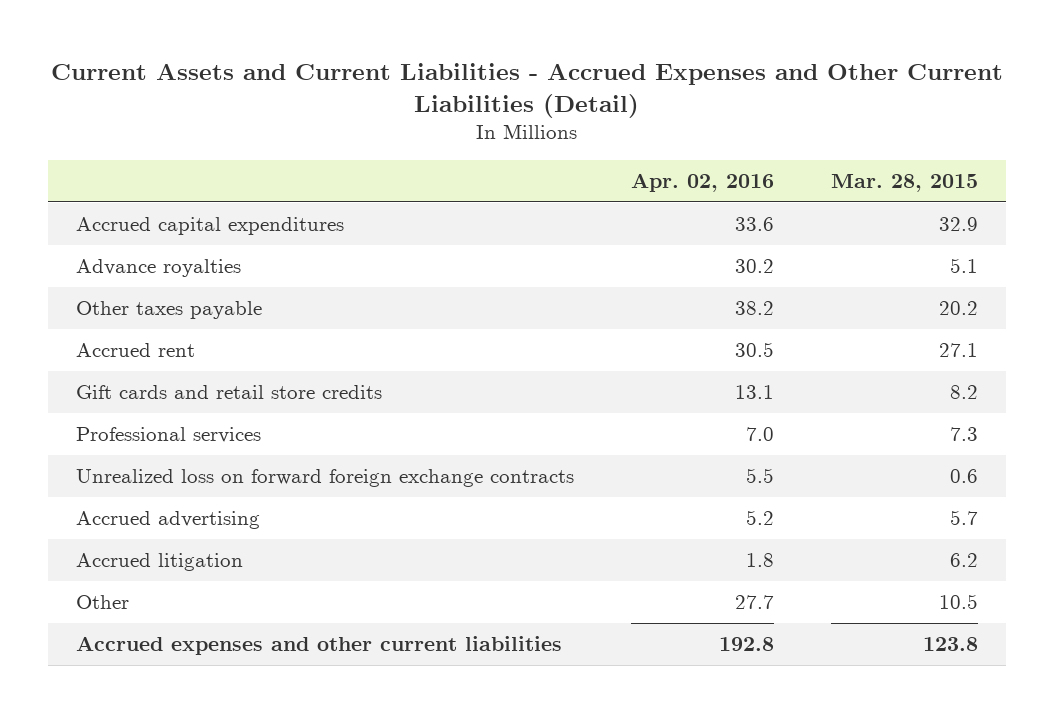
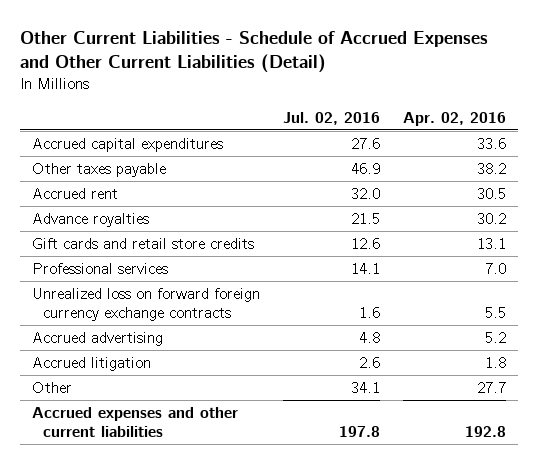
- Current Assets and Current Liabilities - Accrued Expenses and Other Current Liabilities (Detail)
+ Other Current Liabilities - Schedule of Accrued Expenses and Other Current Liabilities (Detail)
- | Apr. 02, 2016 | Mar. 28, 2015
+ | Jul. 02, 2016 | Apr. 02, 2016
moved down: Advance royalties | 21.5 | 30.2
- Unrealized loss on forward foreign exchange contracts | 5.5 | 0.6
+ Unrealized loss on forward foreign currency exchange contracts | 1.6 | 5.5

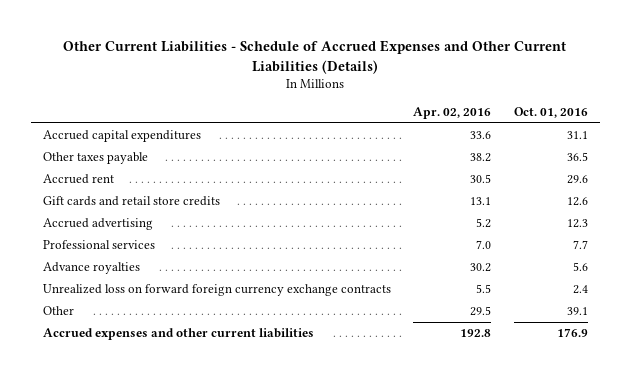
- Other Current Liabilities - Schedule of Accrued Expenses and Other Current Liabilities (Detail)
+ Other Current Liabilities - Schedule of Accrued Expenses and Other Current Liabilities (Details)
- | Jul. 02, 2016 | Apr. 02, 2016
+ | Apr. 02, 2016 | Oct. 01, 2016
moved up: Accrued advertising | 5.2 | 12.3
moved down: Advance royalties | 30.2 | 5.6
- Accrued litigation | 2.6 | 1.8
- Other | 34.1 | 27.7
+ Other | 29.5 | 39.1

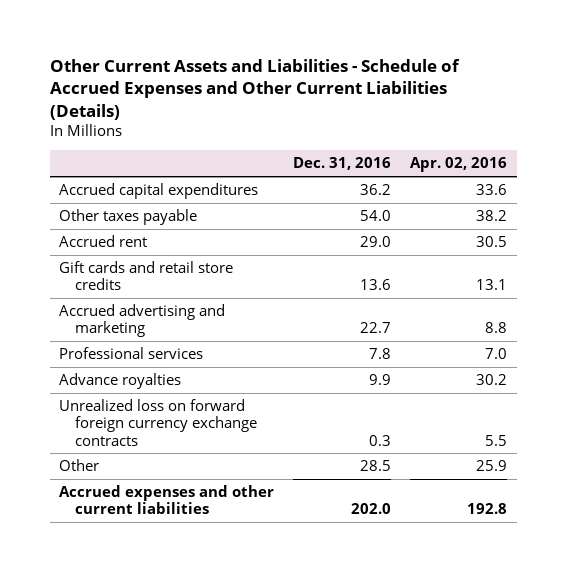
- Other Current Liabilities - Schedule of Accrued Expenses and Other Current Liabilities (Details)
+ Other Current Assets and Liabilities - Schedule of Accrued Expenses and Other Current Liabilities (Details)
- | Apr. 02, 2016 | Oct. 01, 2016
+ | Dec. 31, 2016 | Apr. 02, 2016
- Accrued advertising | 5.2 | 12.3
+ Accrued advertising and marketing | 22.7 | 8.8
- Other | 29.5 | 39.1
+ Other | 28.5 | 25.9

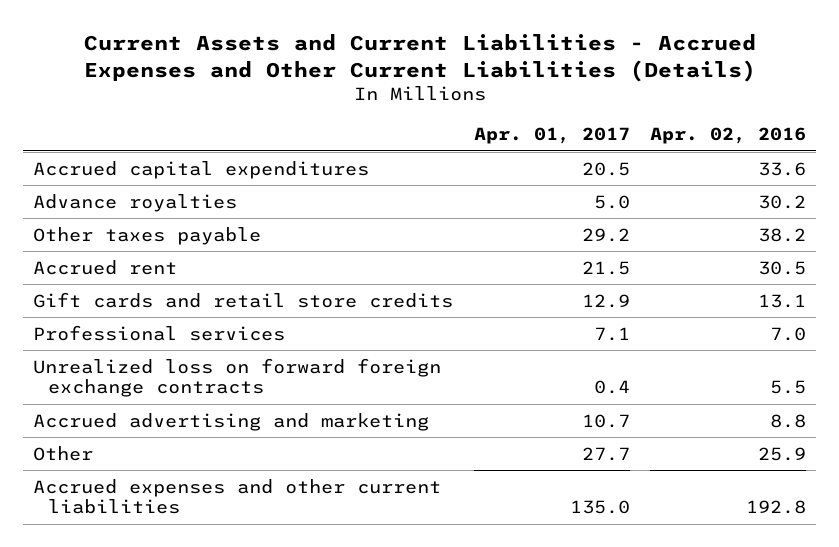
- Other Current Assets and Liabilities - Schedule of Accrued Expenses and Other Current Liabilities (Details)
+ Current Assets and Current Liabilities - Accrued Expenses and Other Current Liabilities (Details)
- | Dec. 31, 2016 | Apr. 02, 2016
+ | Apr. 01, 2017 | Apr. 02, 2016
moved up: Advance royalties | 5.0 | 30.2
- Unrealized loss on forward foreign currency exchange contracts | 0.3 | 5.5
+ Unrealized loss on forward foreign exchange contracts | 0.4 | 5.5
moved down: Accrued advertising and marketing | 10.7 | 8.8

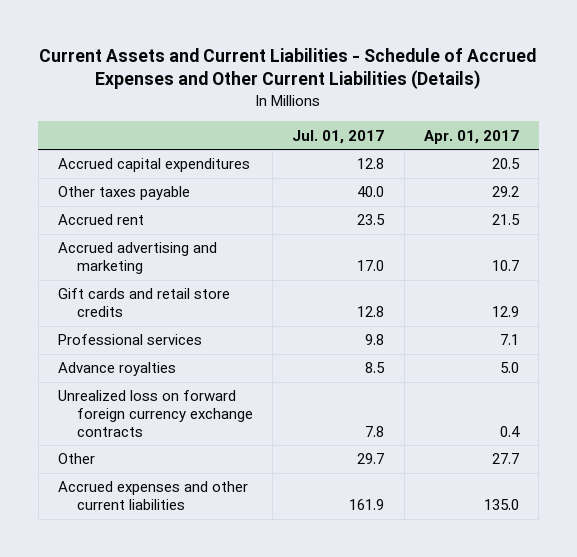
- Current Assets and Current Liabilities - Accrued Expenses and Other Current Liabilities (Details)
+ Current Assets and Current Liabilities - Schedule of Accrued Expenses and Other Current Liabilities (Details)
- | Apr. 01, 2017 | Apr. 02, 2016
+ | Jul. 01, 2017 | Apr. 01, 2017
moved up: Accrued advertising and marketing | 17.0 | 10.7
- Unrealized loss on forward foreign exchange contracts | 0.4 | 5.5
moved down: Advance royalties | 8.5 | 5.0
+ Unrealized loss on forward foreign currency exchange contracts | 7.8 | 0.4

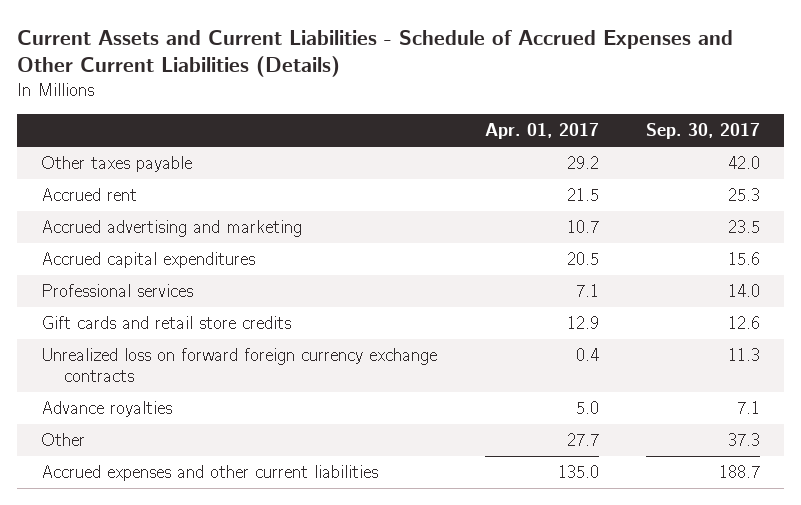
- | Jul. 01, 2017 | Apr. 01, 2017
+ | Apr. 01, 2017 | Sep. 30, 2017
moved down: Accrued capital expenditures | 20.5 | 15.6
moved down: Gift cards and retail store credits | 12.9 | 12.6
moved down: Advance royalties | 5.0 | 7.1

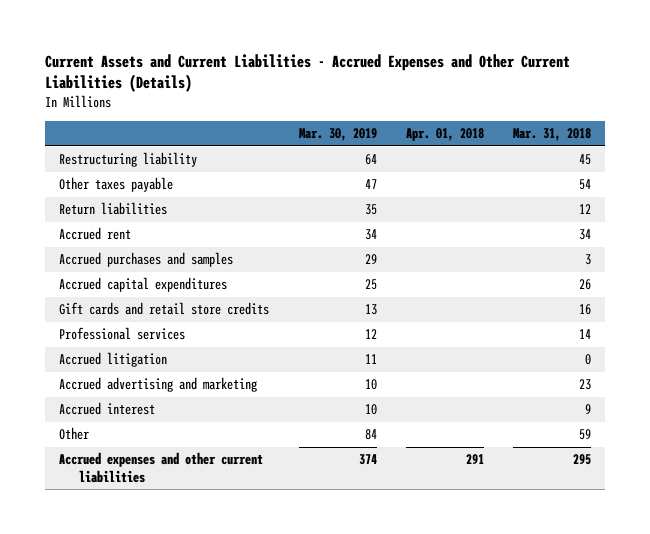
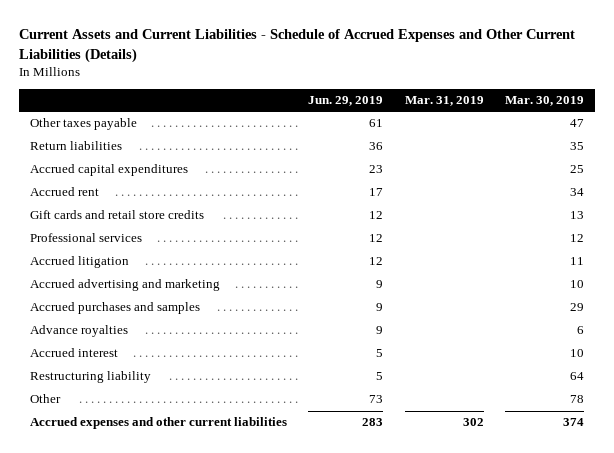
- Current Assets and Current Liabilities - Accrued Expenses and Other Current Liabilities (Details)
+ Current Assets and Current Liabilities - Schedule of Accrued Expenses and Other Current Liabilities (Details)
- | Mar. 30, 2019 | Apr. 01, 2018 | Mar. 31, 2018
+ | Jun. 29, 2019 | Mar. 31, 2019 | Mar. 30, 2019
moved down: Accrued rent | 17 | | 34
moved down: Accrued purchases and samples | 9 | | 29
+ Advance royalties | 9 | | 6
- Other | 84 | | 59
moved down: Restructuring liability | 5 | | 64
+ Other | 73 | | 78

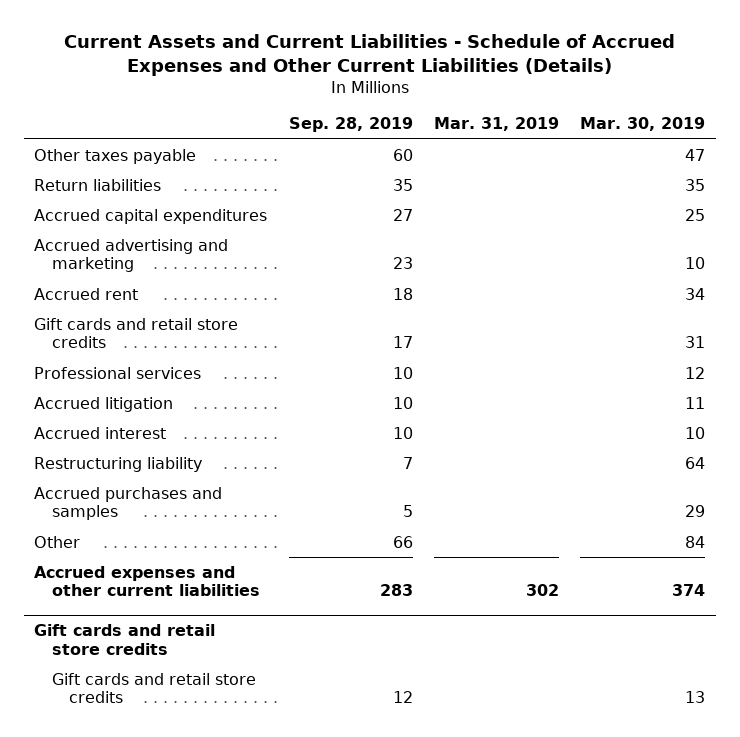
- | Jun. 29, 2019 | Mar. 31, 2019 | Mar. 30, 2019
+ | Sep. 28, 2019 | Mar. 31, 2019 | Mar. 30, 2019
moved up: Accrued advertising and marketing | 23 | | 10
- Gift cards and retail store credits | 12 | | 13
+ Gift cards and retail store credits | 17 | | 31
- Advance royalties | 9 | | 6
- Other | 73 | | 78
moved down: Accrued purchases and samples | 5 | | 29
+ Other | 66 | | 84
+ Gift cards and retail store credits
+ Gift cards and retail store credits | 12 | | 13

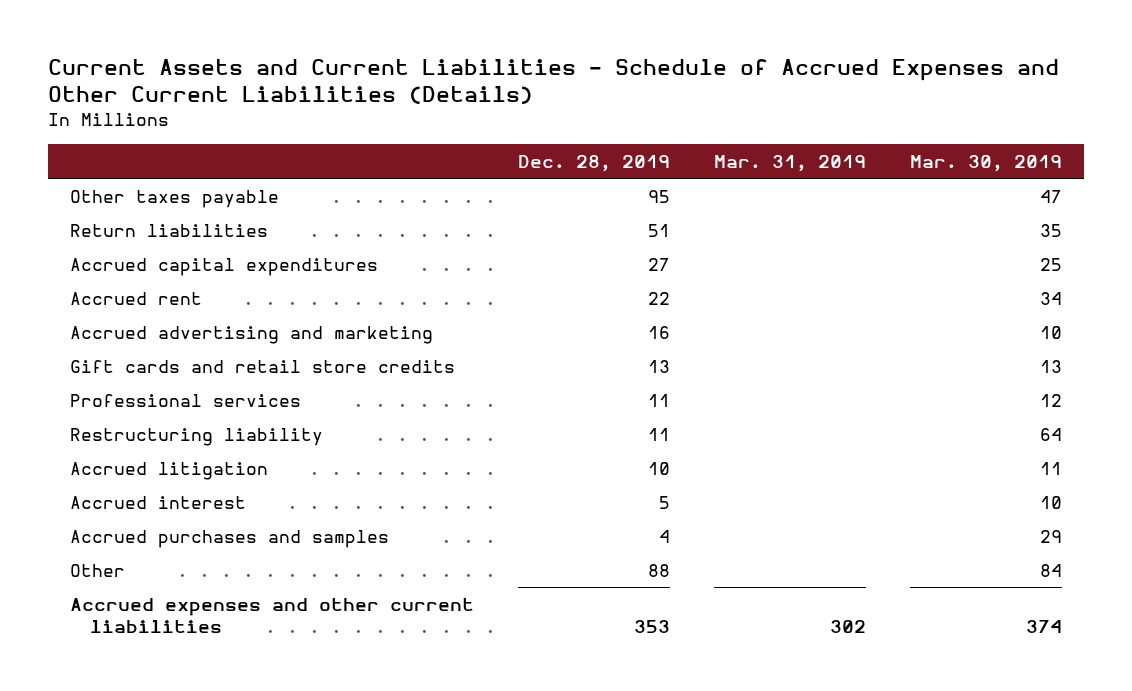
- | Sep. 28, 2019 | Mar. 31, 2019 | Mar. 30, 2019
+ | Dec. 28, 2019 | Mar. 31, 2019 | Mar. 30, 2019
- Gift cards and retail store credits | 17 | | 31
moved down: Accrued advertising and marketing | 16 | | 10
+ Gift cards and retail store credits | 13 | | 13
moved up: Restructuring liability | 11 | | 64
- Gift cards and retail store credits
- Gift cards and retail store credits | 12 | | 13

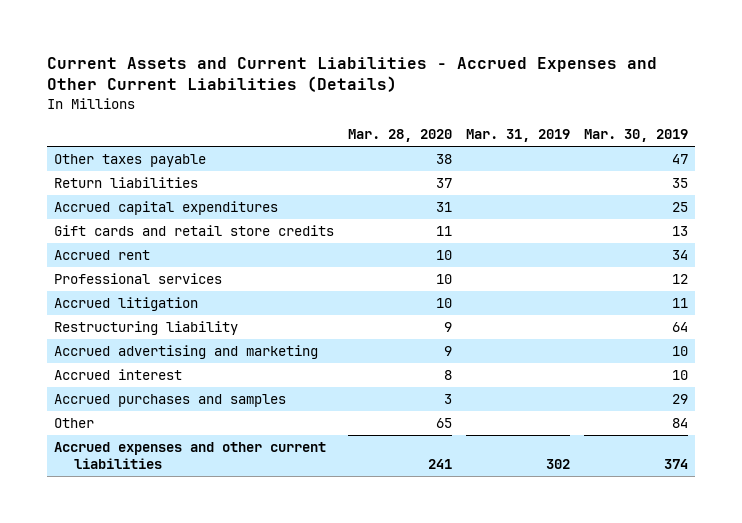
- Current Assets and Current Liabilities - Schedule of Accrued Expenses and Other Current Liabilities (Details)
+ Current Assets and Current Liabilities - Accrued Expenses and Other Current Liabilities (Details)
- | Dec. 28, 2019 | Mar. 31, 2019 | Mar. 30, 2019
+ | Mar. 28, 2020 | Mar. 31, 2019 | Mar. 30, 2019
moved down: Accrued rent | 10 | | 34
moved down: Restructuring liability | 9 | | 64
moved down: Accrued advertising and marketing | 9 | | 10

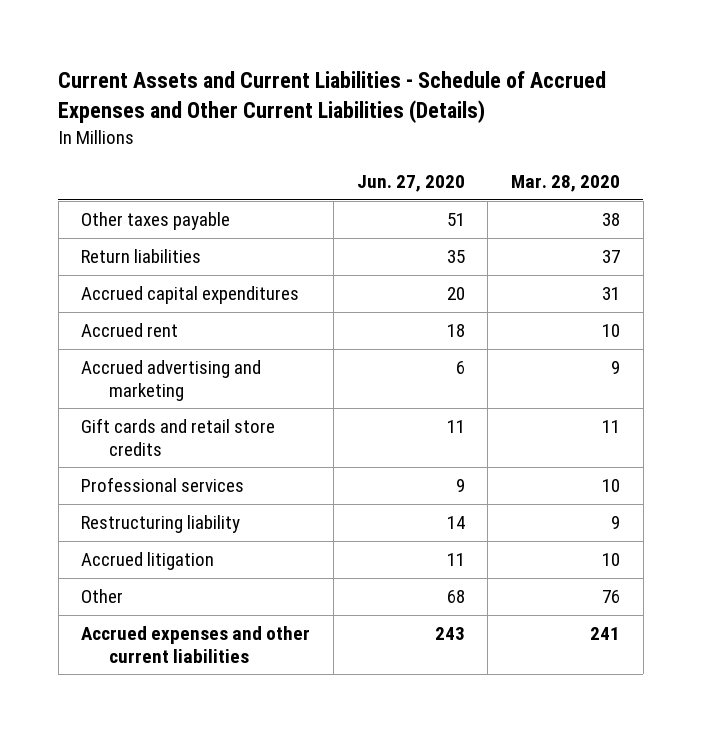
- Current Assets and Current Liabilities - Accrued Expenses and Other Current Liabilities (Details)
+ Current Assets and Current Liabilities - Schedule of Accrued Expenses and Other Current Liabilities (Details)
- | Mar. 28, 2020 | Mar. 31, 2019 | Mar. 30, 2019
+ | Jun. 27, 2020 | Mar. 28, 2020
moved up: Accrued advertising and marketing | 6 | 9
moved down: Gift cards and retail store credits | 11 | 11
- Accrued interest | 8 | | 10
- Accrued purchases and samples | 3 | | 29
- Other | 65 | | 84
moved down: Accrued litigation | 11 | 10
+ Other | 68 | 76

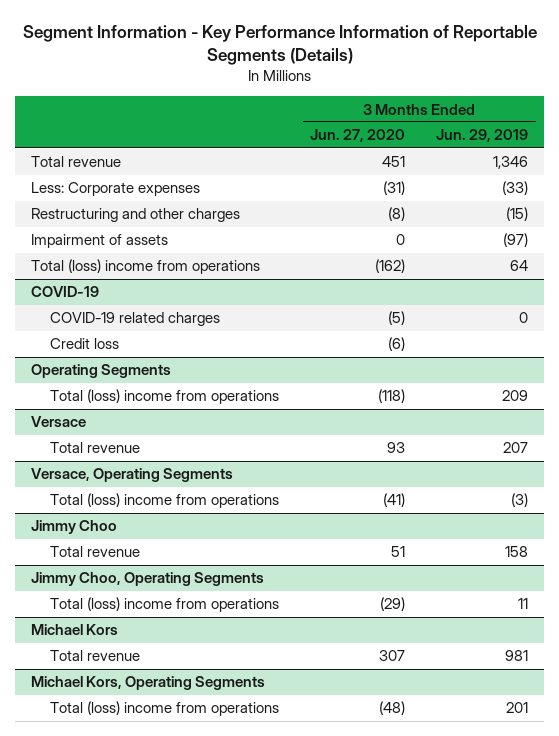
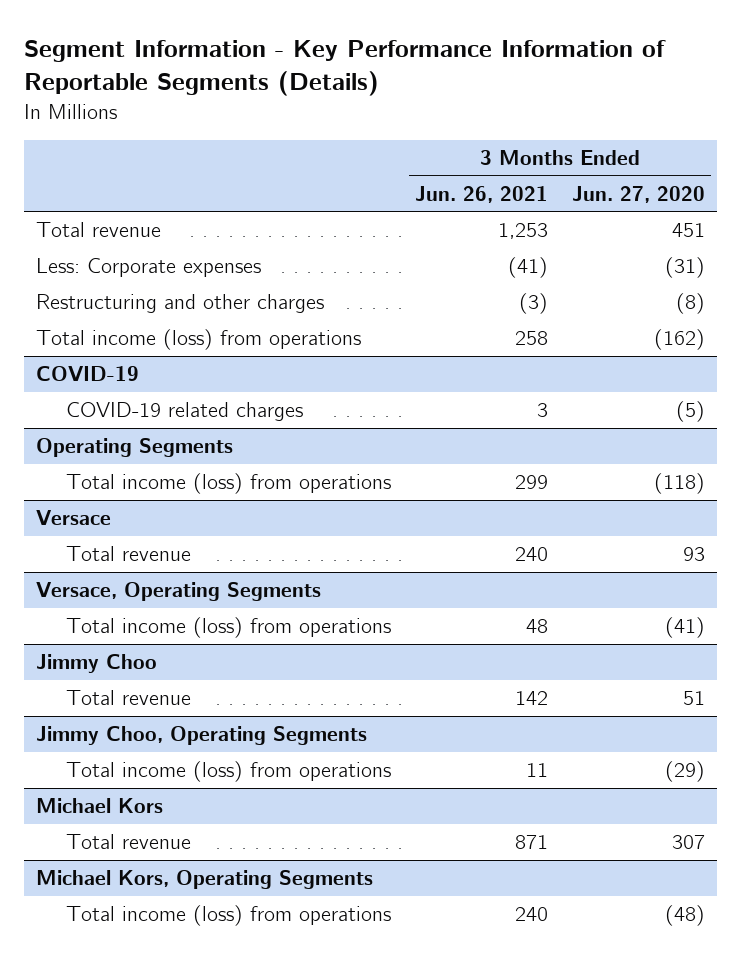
- | 3 Months Ended Jun. 27, 2020 | 3 Months Ended Jun. 29, 2019
+ | 3 Months Ended Jun. 26, 2021 | 3 Months Ended Jun. 27, 2020
- Impairment of assets | 0 | (97)
- Total (loss) income from operations | (162) | 64
+ Total income (loss) from operations | 258 | (162)
@ COVID-19
- Credit loss | (6) |
@ Operating Segments
- Total (loss) income from operations | (118) | 209
+ Total income (loss) from operations | 299 | (118)
@ Versace, Operating Segments
- Total (loss) income from operations | (41) | (3)
+ Total income (loss) from operations | 48 | (41)
@ Jimmy Choo, Operating Segments
- Total (loss) income from operations | (29) | 11
+ Total income (loss) from operations | 11 | (29)
@ Michael Kors, Operating Segments
- Total (loss) income from operations | (48) | 201
+ Total income (loss) from operations | 240 | (48)

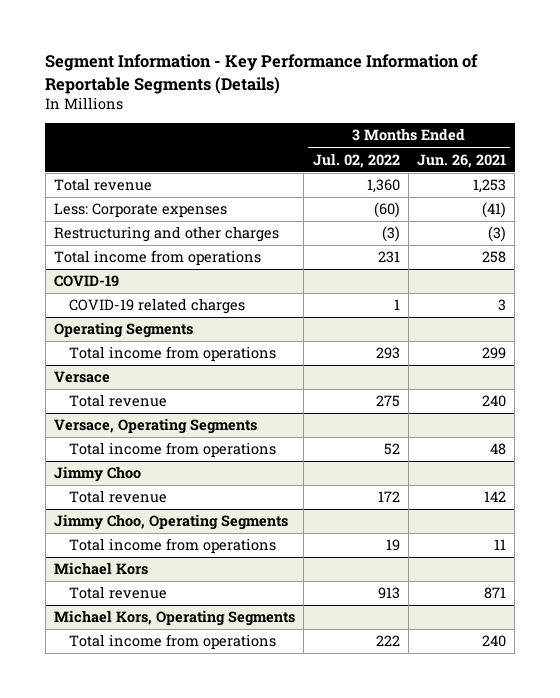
- | 3 Months Ended Jun. 26, 2021 | 3 Months Ended Jun. 27, 2020
+ | 3 Months Ended Jul. 02, 2022 | 3 Months Ended Jun. 26, 2021
- Total income (loss) from operations | 258 | (162)
+ Total income from operations | 231 | 258
@ Operating Segments
- Total income (loss) from operations | 299 | (118)
+ Total income from operations | 293 | 299
@ Versace, Operating Segments
- Total income (loss) from operations | 48 | (41)
+ Total income from operations | 52 | 48
@ Jimmy Choo, Operating Segments
- Total income (loss) from operations | 11 | (29)
+ Total income from operations | 19 | 11
@ Michael Kors, Operating Segments
- Total income (loss) from operations | 240 | (48)
+ Total income from operations | 222 | 240

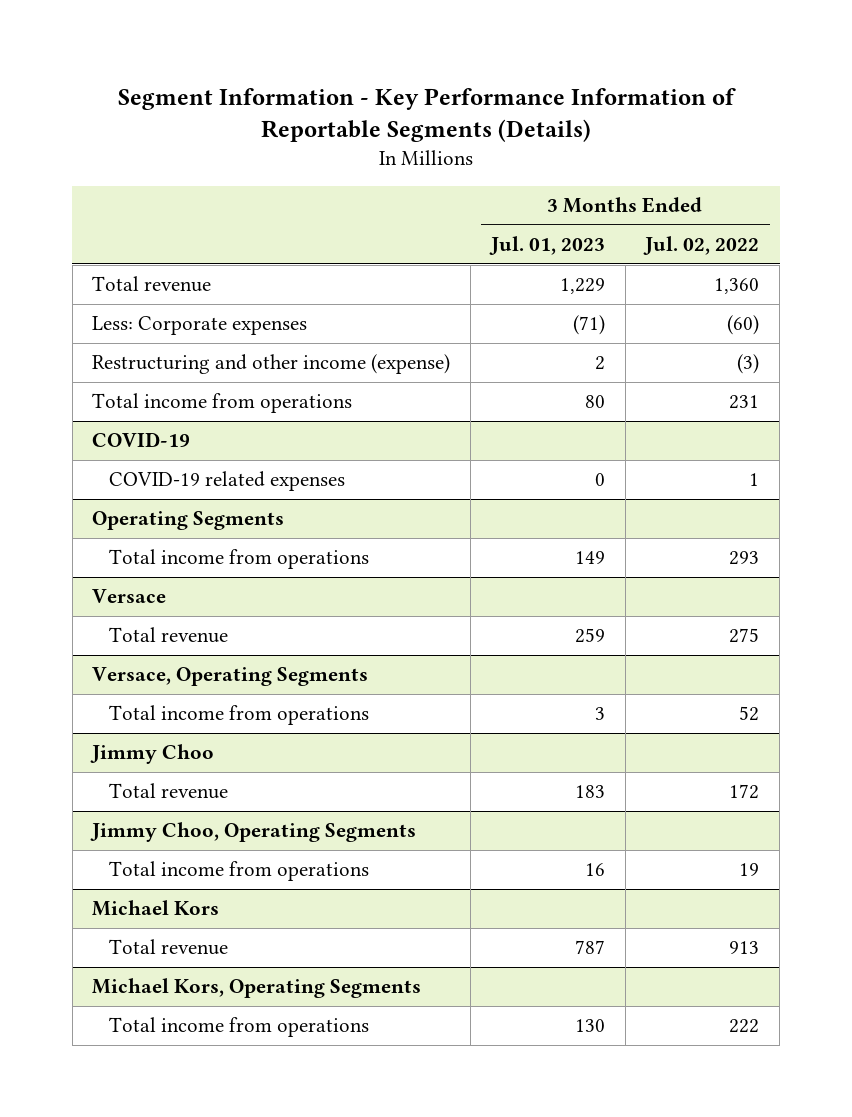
- | 3 Months Ended Jul. 02, 2022 | 3 Months Ended Jun. 26, 2021
+ | 3 Months Ended Jul. 01, 2023 | 3 Months Ended Jul. 02, 2022
- Restructuring and other charges | (3) | (3)
+ Restructuring and other income (expense) | 2 | (3)
@ COVID-19
- COVID-19 related charges | 1 | 3
+ COVID-19 related expenses | 0 | 1

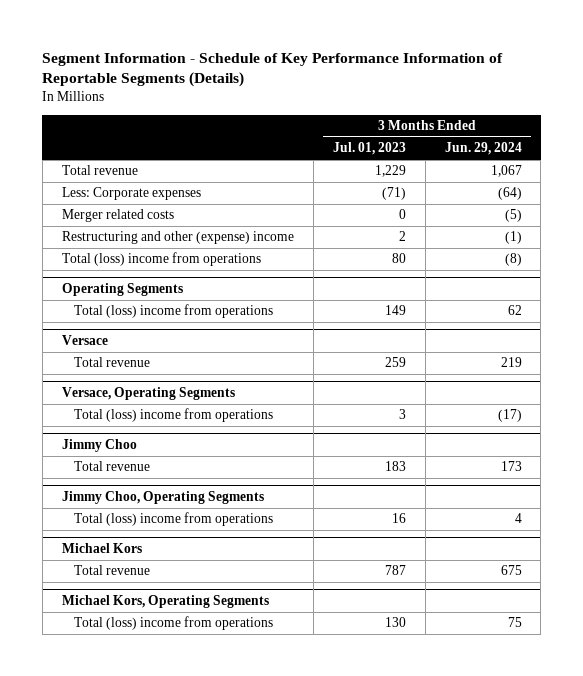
- Segment Information - Key Performance Information of Reportable Segments (Details)
+ Segment Information - Schedule of Key Performance Information of Reportable Segments (Details)
- | 3 Months Ended Jul. 01, 2023 | 3 Months Ended Jul. 02, 2022
+ | 3 Months Ended Jul. 01, 2023 | 3 Months Ended Jun. 29, 2024
- Restructuring and other income (expense) | 2 | (3)
- Total income from operations | 80 | 231
- COVID-19
- COVID-19 related expenses | 0 | 1
+ Merger related costs | 0 | (5)
+ Restructuring and other (expense) income | 2 | (1)
+ Total (loss) income from operations | 80 | (8)
@ Operating Segments
- Total income from operations | 149 | 293
+ Total (loss) income from operations | 149 | 62
@ Versace, Operating Segments
- Total income from operations | 3 | 52
+ Total (loss) income from operations | 3 | (17)
@ Jimmy Choo, Operating Segments
- Total income from operations | 16 | 19
+ Total (loss) income from operations | 16 | 4
@ Michael Kors, Operating Segments
- Total income from operations | 130 | 222
+ Total (loss) income from operations | 130 | 75

